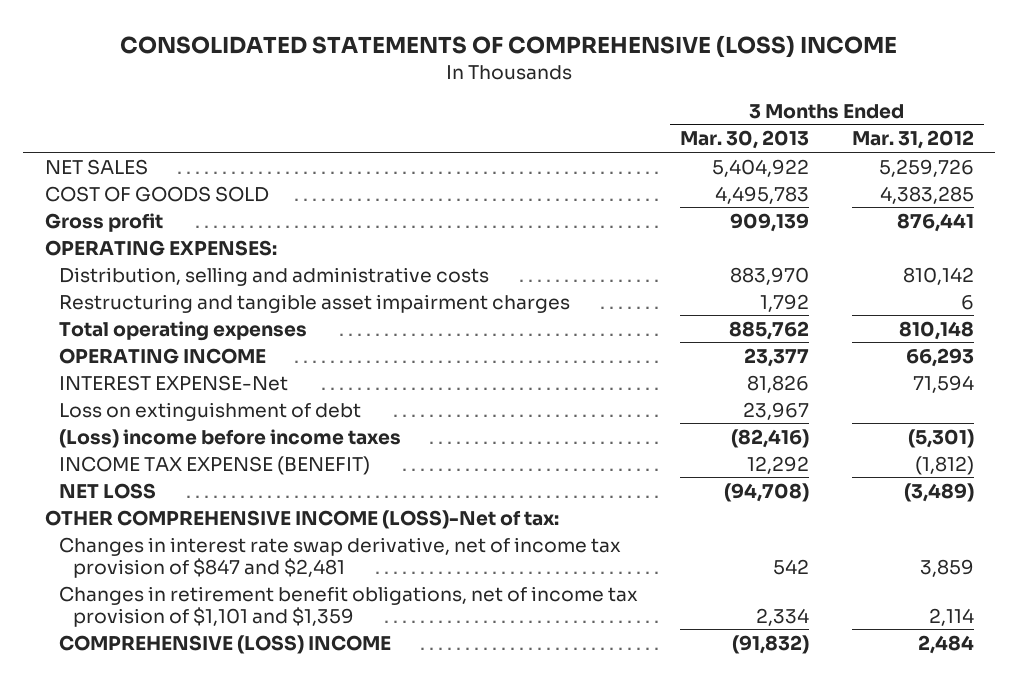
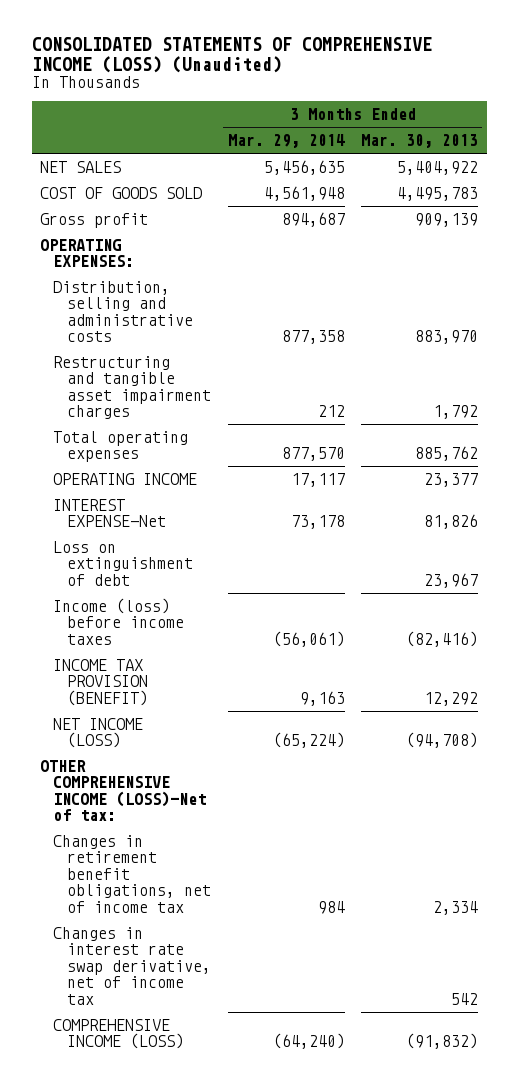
- CONSOLIDATED STATEMENTS OF COMPREHENSIVE (LOSS) INCOME
+ CONSOLIDATED STATEMENTS OF COMPREHENSIVE INCOME (LOSS) (Unaudited)
- | 3 Months Ended Mar. 30, 2013 | 3 Months Ended Mar. 31, 2012
+ | 3 Months Ended Mar. 29, 2014 | 3 Months Ended Mar. 30, 2013
- (Loss) income before income taxes | (82,416) | (5,301)
- INCOME TAX EXPENSE (BENEFIT) | 12,292 | (1,812)
- NET LOSS | (94,708) | (3,489)
+ Income (loss) before income taxes | (56,061) | (82,416)
+ INCOME TAX PROVISION (BENEFIT) | 9,163 | 12,292
+ NET INCOME (LOSS) | (65,224) | (94,708)
- Changes in interest rate swap derivative, net of income tax provision of $847 and $2,481 | 542 | 3,859
- Changes in retirement benefit obligations, net of income tax provision of $1,101 and $1,359 | 2,334 | 2,114
- COMPREHENSIVE (LOSS) INCOME | (91,832) | 2,484
+ Changes in retirement benefit obligations, net of income tax | 984 | 2,334
+ Changes in interest rate swap derivative, net of income tax | | 542
+ COMPREHENSIVE INCOME (LOSS) | (64,240) | (91,832)

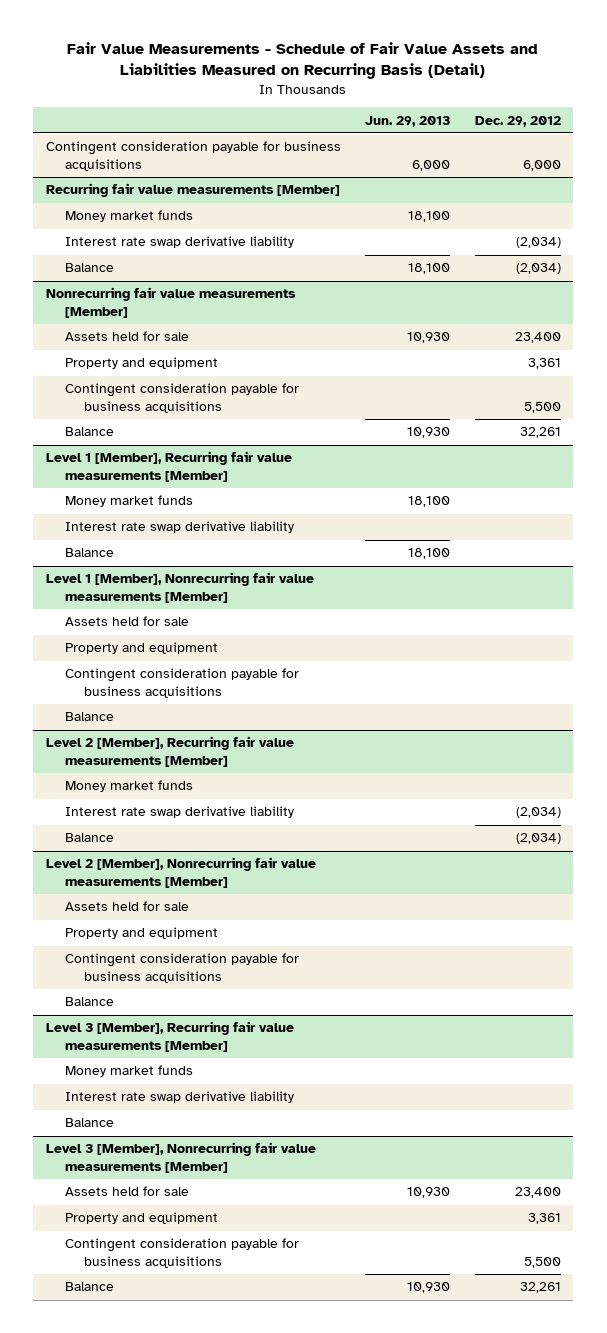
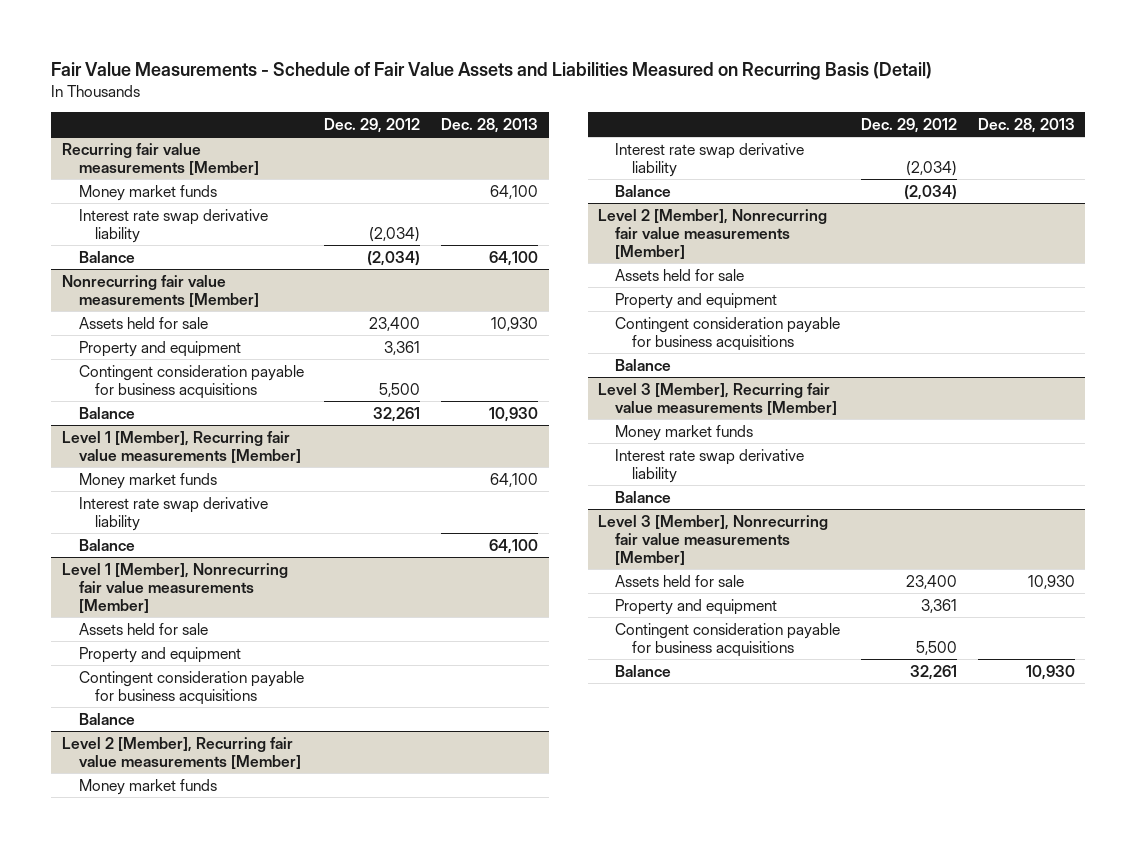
- | Jun. 29, 2013 | Dec. 29, 2012
+ | Dec. 29, 2012 | Dec. 28, 2013
- Contingent consideration payable for business acquisitions | 6,000 | 6,000

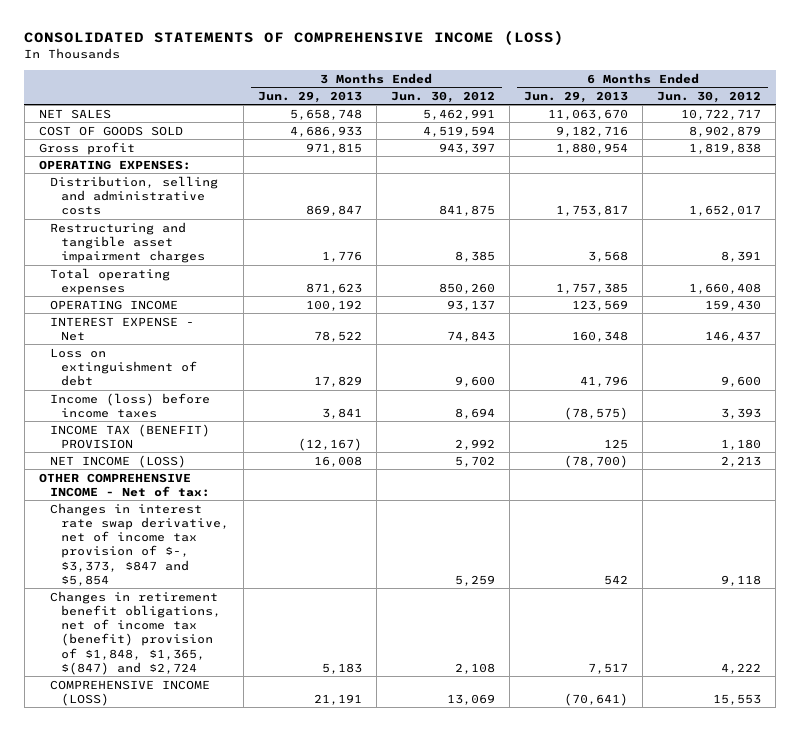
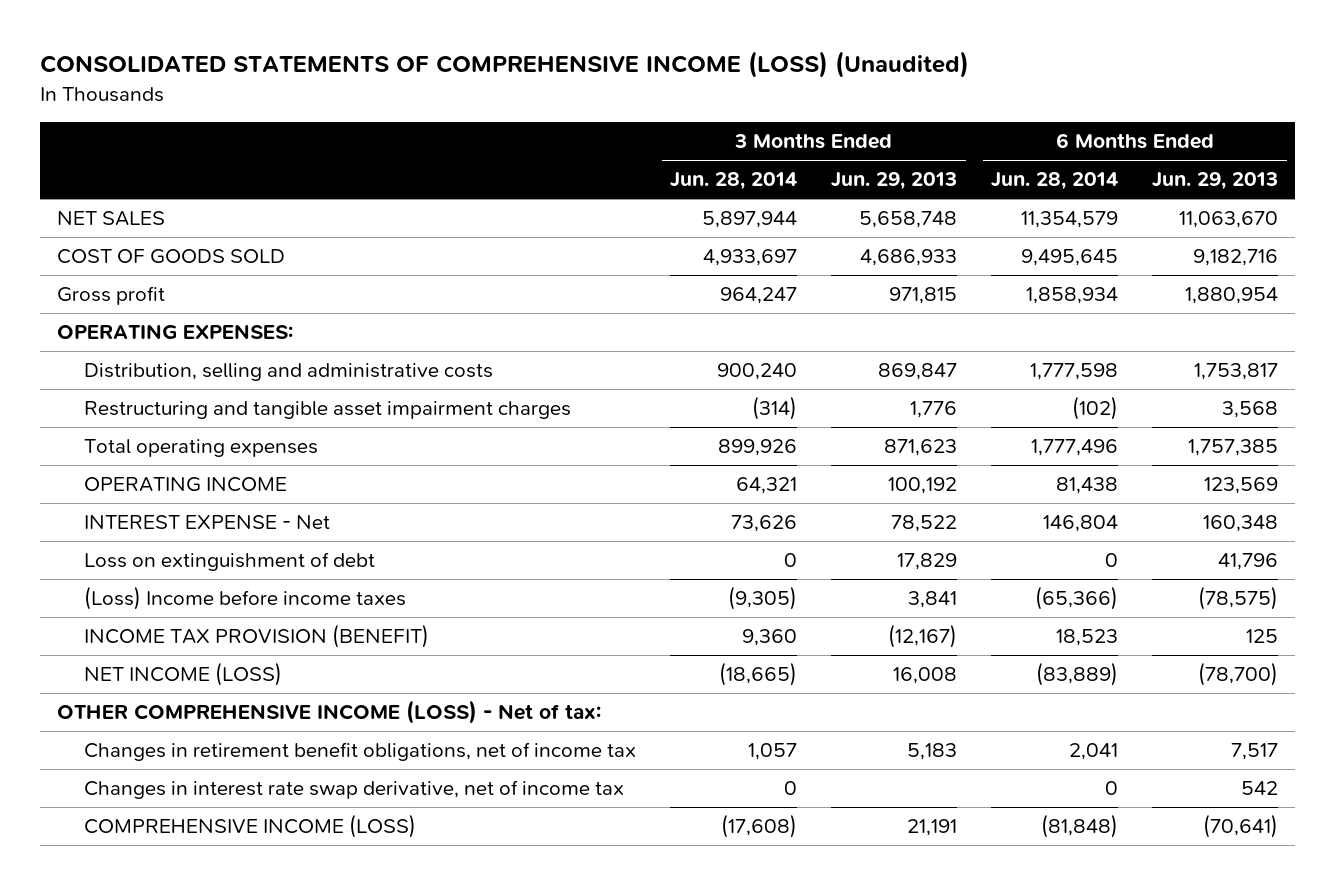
- CONSOLIDATED STATEMENTS OF COMPREHENSIVE INCOME (LOSS)
+ CONSOLIDATED STATEMENTS OF COMPREHENSIVE INCOME (LOSS) (Unaudited)
- | 3 Months Ended Jun. 29, 2013 | 3 Months Ended Jun. 30, 2012 | 6 Months Ended Jun. 29, 2013 | 6 Months Ended Jun. 30, 2012
+ | 3 Months Ended Jun. 28, 2014 | 3 Months Ended Jun. 29, 2013 | 6 Months Ended Jun. 28, 2014 | 6 Months Ended Jun. 29, 2013
- Income (loss) before income taxes | 3,841 | 8,694 | (78,575) | 3,393
- INCOME TAX (BENEFIT) PROVISION | (12,167) | 2,992 | 125 | 1,180
+ (Loss) Income before income taxes | (9,305) | 3,841 | (65,366) | (78,575)
+ INCOME TAX PROVISION (BENEFIT) | 9,360 | (12,167) | 18,523 | 125
- OTHER COMPREHENSIVE INCOME - Net of tax:
- Changes in interest rate swap derivative, net of income tax provision of $-, $3,373, $847 and $5,854 | | 5,259 | 542 | 9,118
- Changes in retirement benefit obligations, net of income tax (benefit) provision of $1,848, $1,365, $(847) and $2,724 | 5,183 | 2,108 | 7,517 | 4,222
+ OTHER COMPREHENSIVE INCOME (LOSS) - Net of tax:
+ Changes in retirement benefit obligations, net of income tax | 1,057 | 5,183 | 2,041 | 7,517
+ Changes in interest rate swap derivative, net of income tax | 0 | | 0 | 542

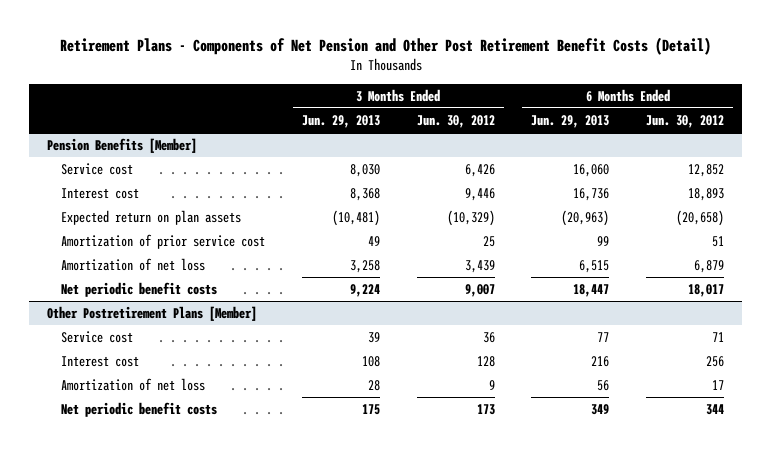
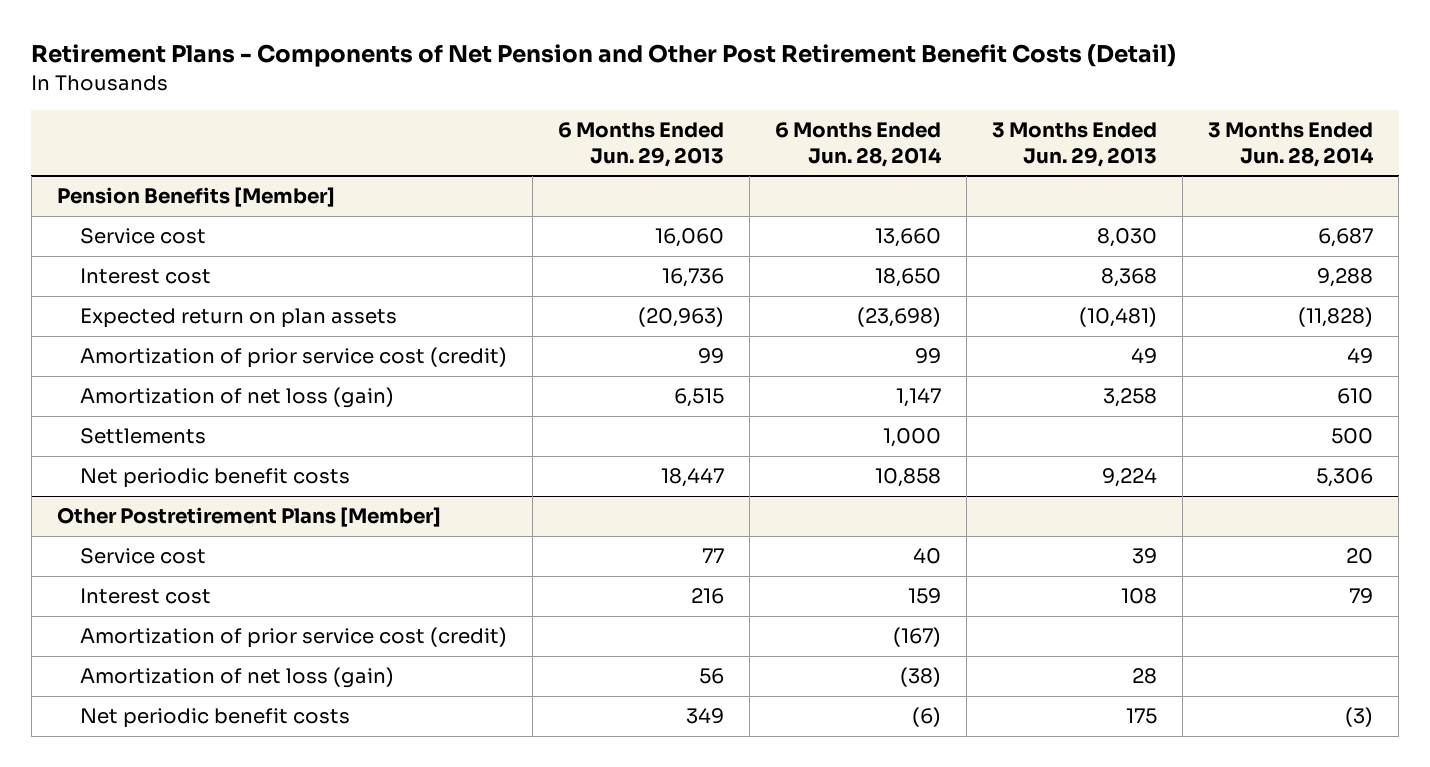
- | 3 Months Ended Jun. 29, 2013 | 3 Months Ended Jun. 30, 2012 | 6 Months Ended Jun. 29, 2013 | 6 Months Ended Jun. 30, 2012
+ | 6 Months Ended Jun. 29, 2013 | 6 Months Ended Jun. 28, 2014 | 3 Months Ended Jun. 29, 2013 | 3 Months Ended Jun. 28, 2014
@ Pension Benefits [Member]
- Amortization of prior service cost | 49 | 25 | 99 | 51
- Amortization of net loss | 3,258 | 3,439 | 6,515 | 6,879
+ Amortization of prior service cost (credit) | 99 | 99 | 49 | 49
+ Amortization of net loss (gain) | 6,515 | 1,147 | 3,258 | 610
+ Settlements | | 1,000 | | 500
@ Other Postretirement Plans [Member]
- Amortization of net loss | 28 | 9 | 56 | 17
+ Amortization of prior service cost (credit) | | (167) | |
+ Amortization of net loss (gain) | 56 | (38) | 28 |

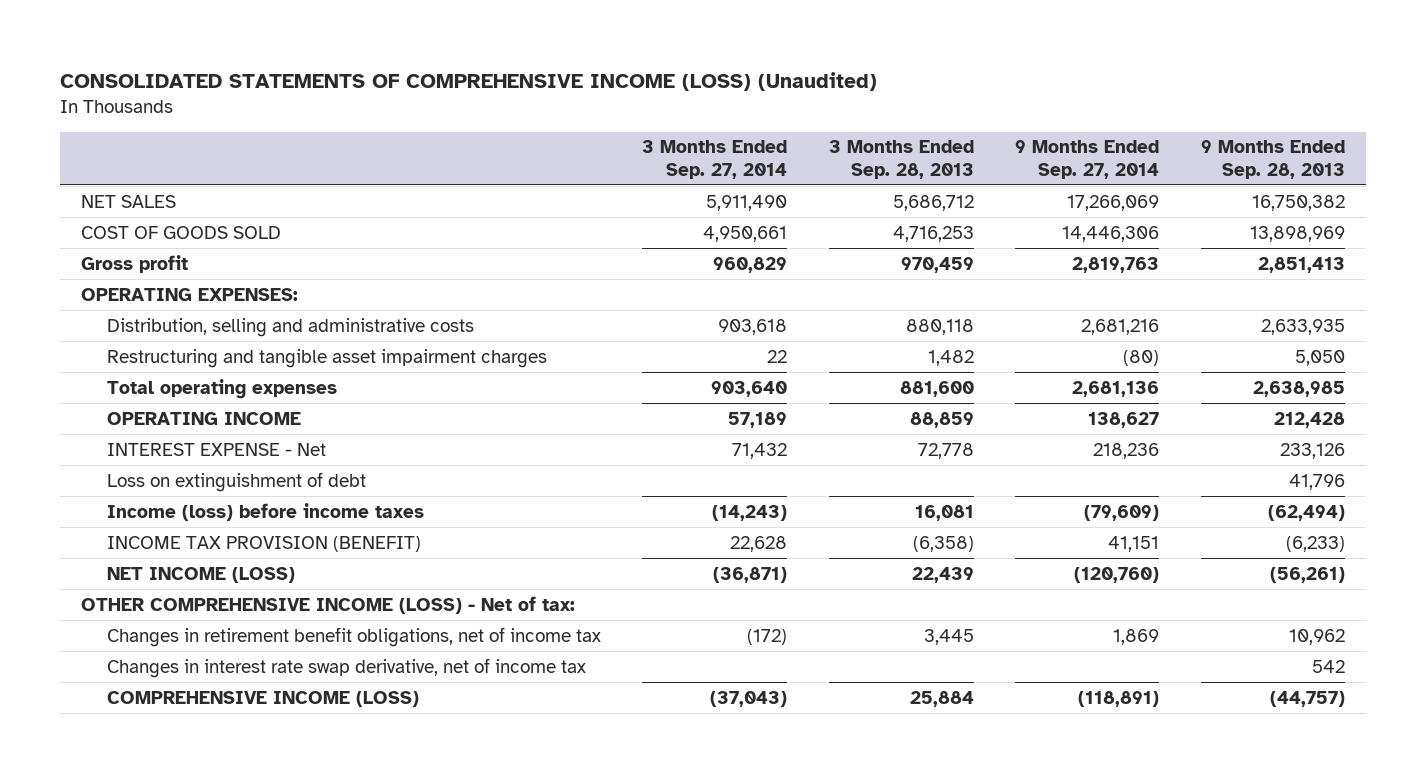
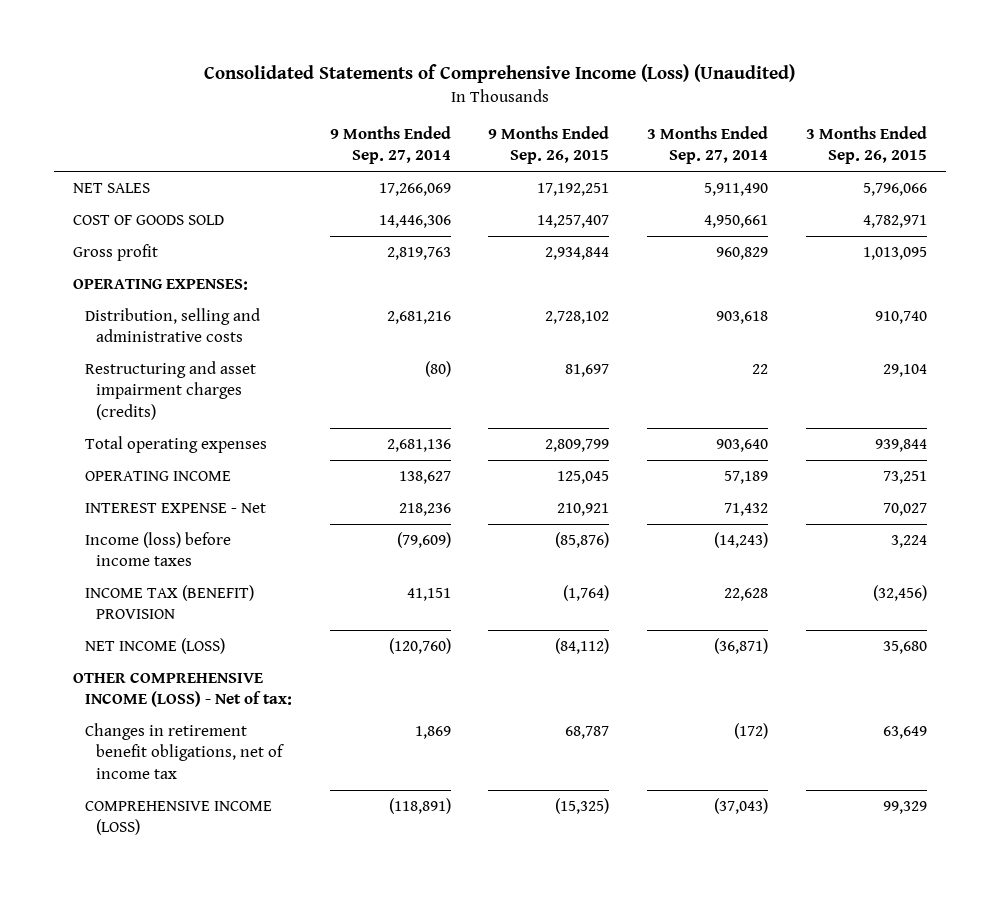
- CONSOLIDATED STATEMENTS OF COMPREHENSIVE INCOME (LOSS) (Unaudited)
+ Consolidated Statements of Comprehensive Income (Loss) (Unaudited)
- | 3 Months Ended Sep. 27, 2014 | 3 Months Ended Sep. 28, 2013 | 9 Months Ended Sep. 27, 2014 | 9 Months Ended Sep. 28, 2013
+ | 9 Months Ended Sep. 27, 2014 | 9 Months Ended Sep. 26, 2015 | 3 Months Ended Sep. 27, 2014 | 3 Months Ended Sep. 26, 2015
- Restructuring and tangible asset impairment charges | 22 | 1,482 | (80) | 5,050
+ Restructuring and asset impairment charges (credits) | (80) | 81,697 | 22 | 29,104
- Loss on extinguishment of debt | | | | 41,796
- INCOME TAX PROVISION (BENEFIT) | 22,628 | (6,358) | 41,151 | (6,233)
+ INCOME TAX (BENEFIT) PROVISION | 41,151 | (1,764) | 22,628 | (32,456)
- Changes in interest rate swap derivative, net of income tax | | | | 542

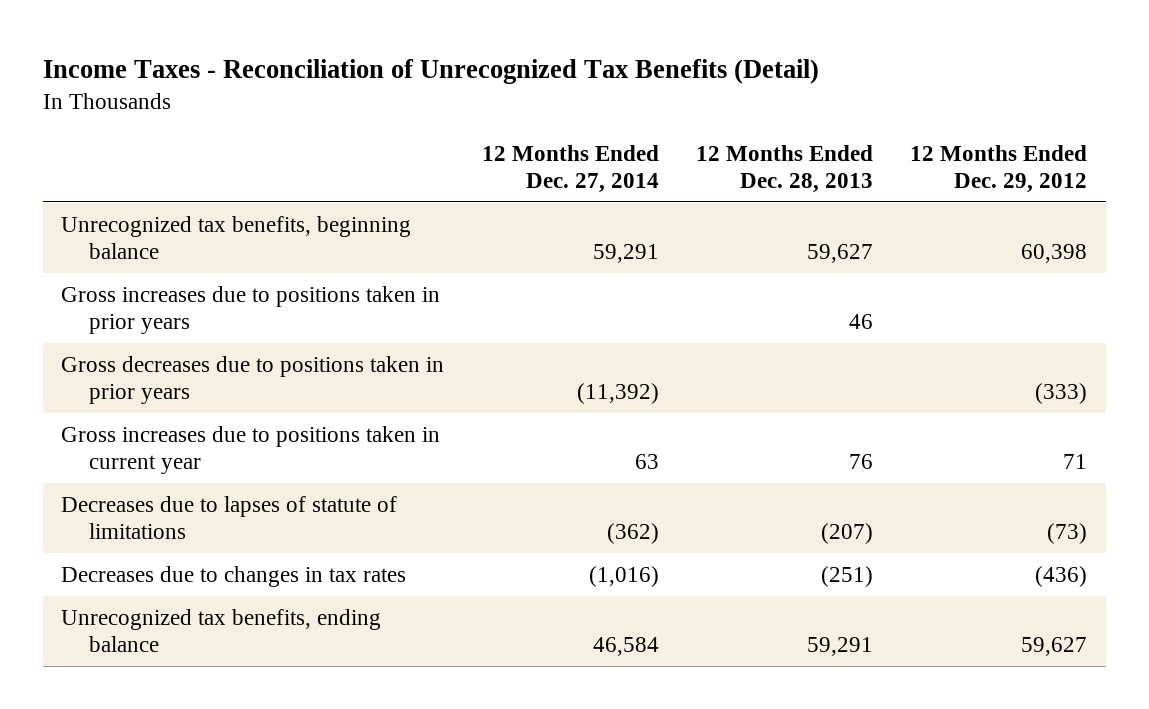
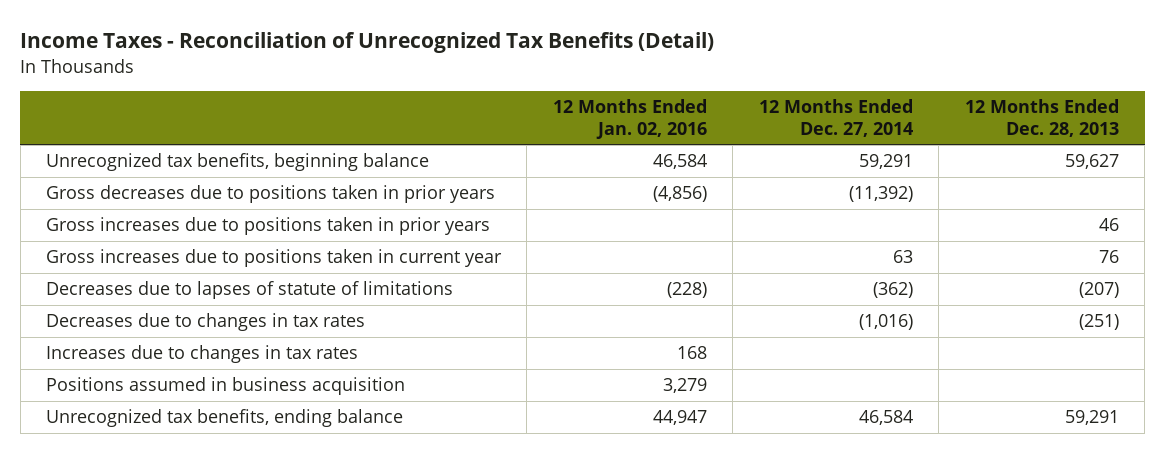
- | 12 Months Ended Dec. 27, 2014 | 12 Months Ended Dec. 28, 2013 | 12 Months Ended Dec. 29, 2012
+ | 12 Months Ended Jan. 02, 2016 | 12 Months Ended Dec. 27, 2014 | 12 Months Ended Dec. 28, 2013
moved down: Gross increases due to positions taken in prior years | | | 46
+ Increases due to changes in tax rates | 168 | |
+ Positions assumed in business acquisition | 3,279 | |

